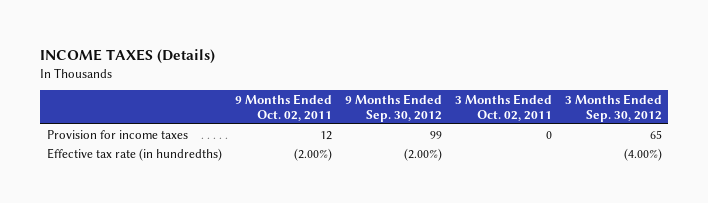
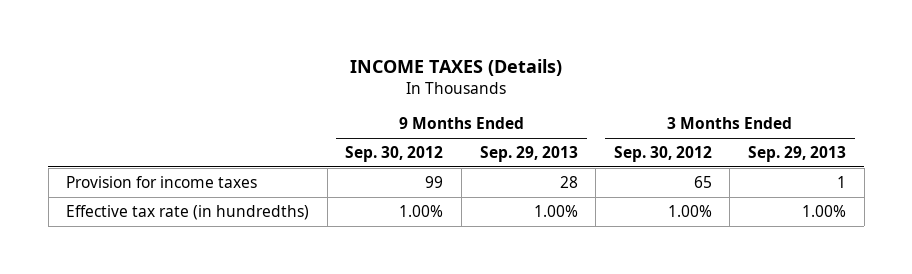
- | 9 Months Ended Oct. 02, 2011 | 9 Months Ended Sep. 30, 2012 | 3 Months Ended Oct. 02, 2011 | 3 Months Ended Sep. 30, 2012
+ | 9 Months Ended Sep. 30, 2012 | 9 Months Ended Sep. 29, 2013 | 3 Months Ended Sep. 30, 2012 | 3 Months Ended Sep. 29, 2013
- Effective tax rate (in hundredths) | (2.00%) | (2.00%) | | (4.00%)
+ Effective tax rate (in hundredths) | 1.00% | 1.00% | 1.00% | 1.00%

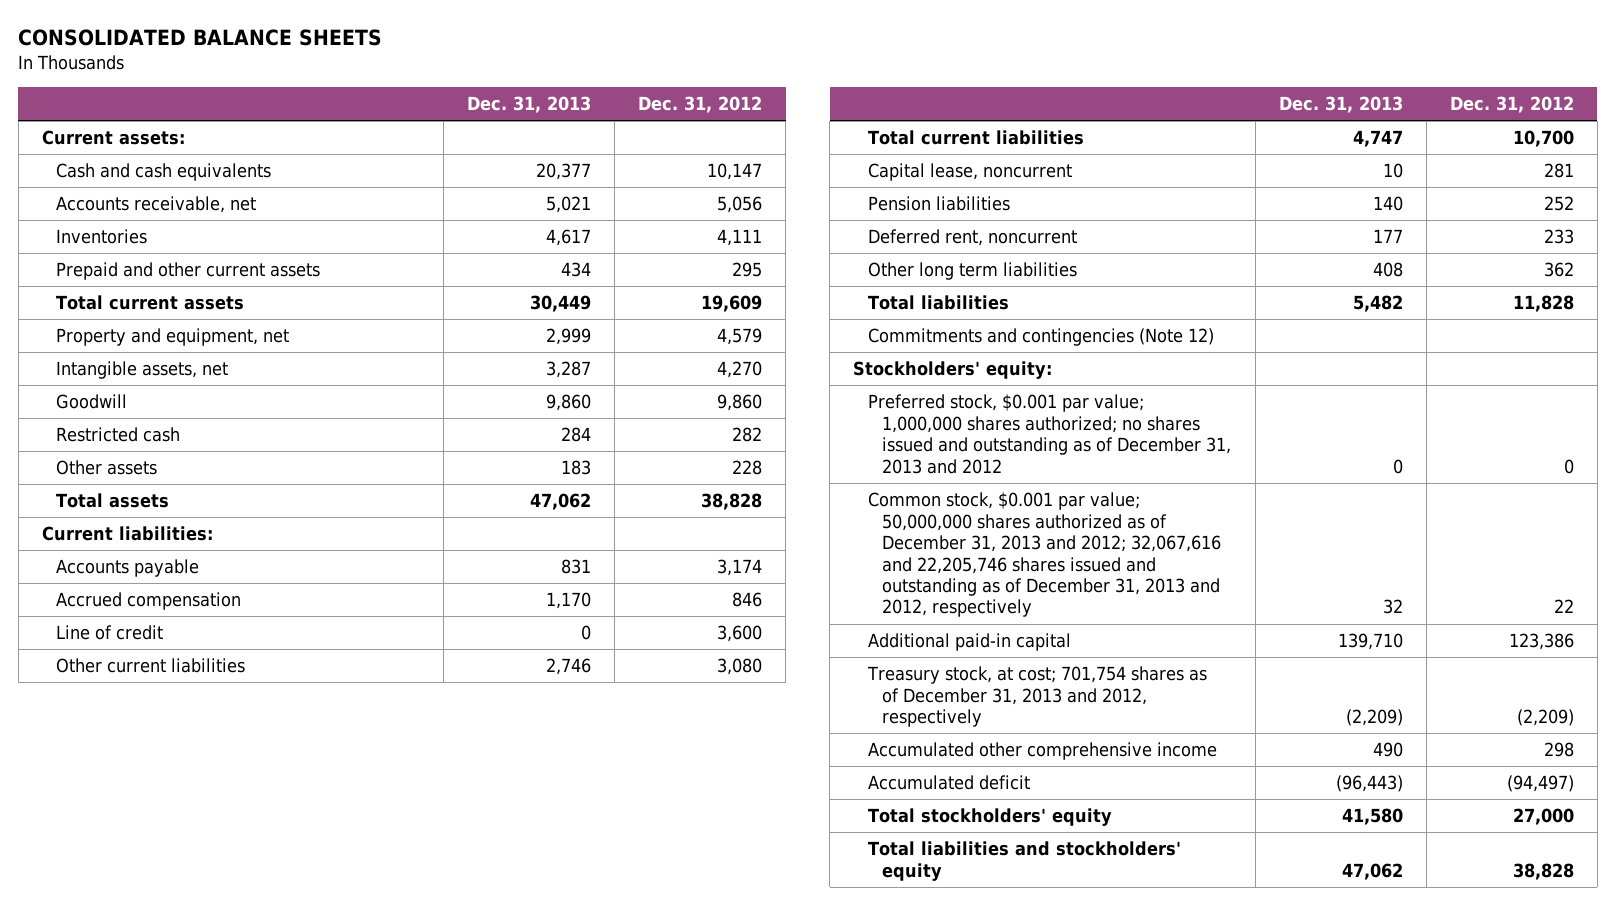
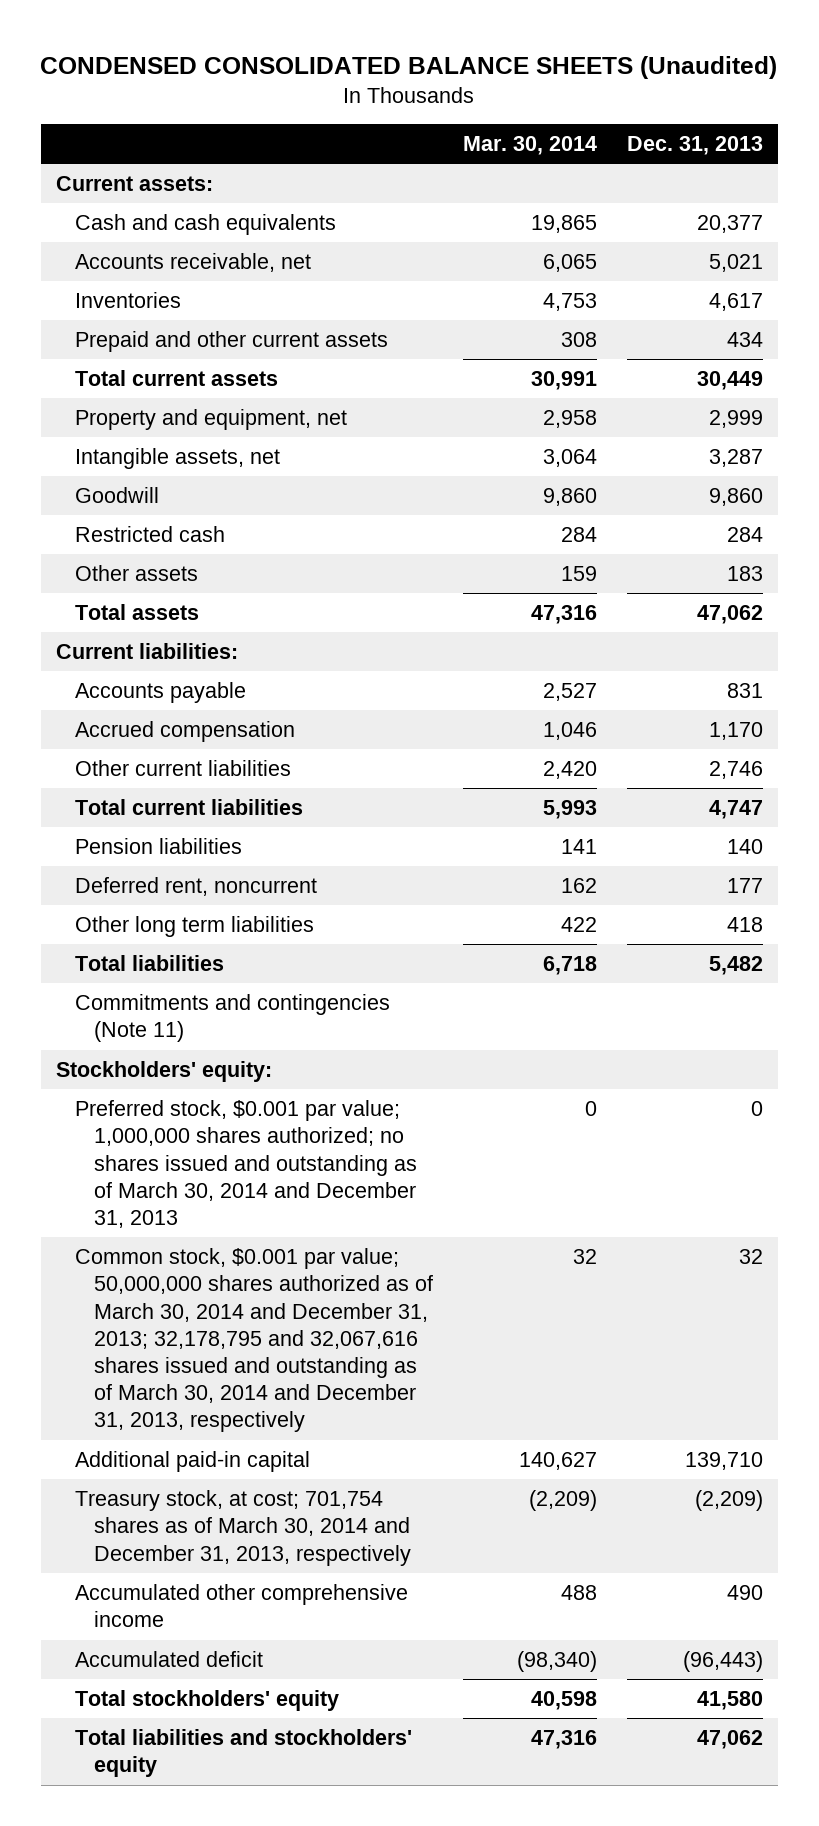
- CONSOLIDATED BALANCE SHEETS
+ CONDENSED CONSOLIDATED BALANCE SHEETS (Unaudited)
- | Dec. 31, 2013 | Dec. 31, 2012
+ | Mar. 30, 2014 | Dec. 31, 2013
- Line of credit | 0 | 3,600
- Capital lease, noncurrent | 10 | 281
- Other long term liabilities | 408 | 362
+ Other long term liabilities | 422 | 418
- Commitments and contingencies (Note 12)
+ Commitments and contingencies (Note 11)
- Preferred stock, $0.001 par value; 1,000,000 shares authorized; no shares issued and outstanding as of December 31, 2013 and 2012 | 0 | 0
- Common stock, $0.001 par value; 50,000,000 shares authorized as of December 31, 2013 and 2012; 32,067,616 and 22,205,746 shares issued and outstanding as of December 31, 2013 and 2012, respectively | 32 | 22
+ Preferred stock, $0.001 par value; 1,000,000 shares authorized; no shares issued and outstanding as of March 30, 2014 and December 31, 2013 | 0 | 0
+ Common stock, $0.001 par value; 50,000,000 shares authorized as of March 30, 2014 and December 31, 2013; 32,178,795 and 32,067,616 shares issued and outstanding as of March 30, 2014 and December 31, 2013, respectively | 32 | 32
- Treasury stock, at cost; 701,754 shares as of December 31, 2013 and 2012, respectively | (2,209) | (2,209)
+ Treasury stock, at cost; 701,754 shares as of March 30, 2014 and December 31, 2013, respectively | (2,209) | (2,209)

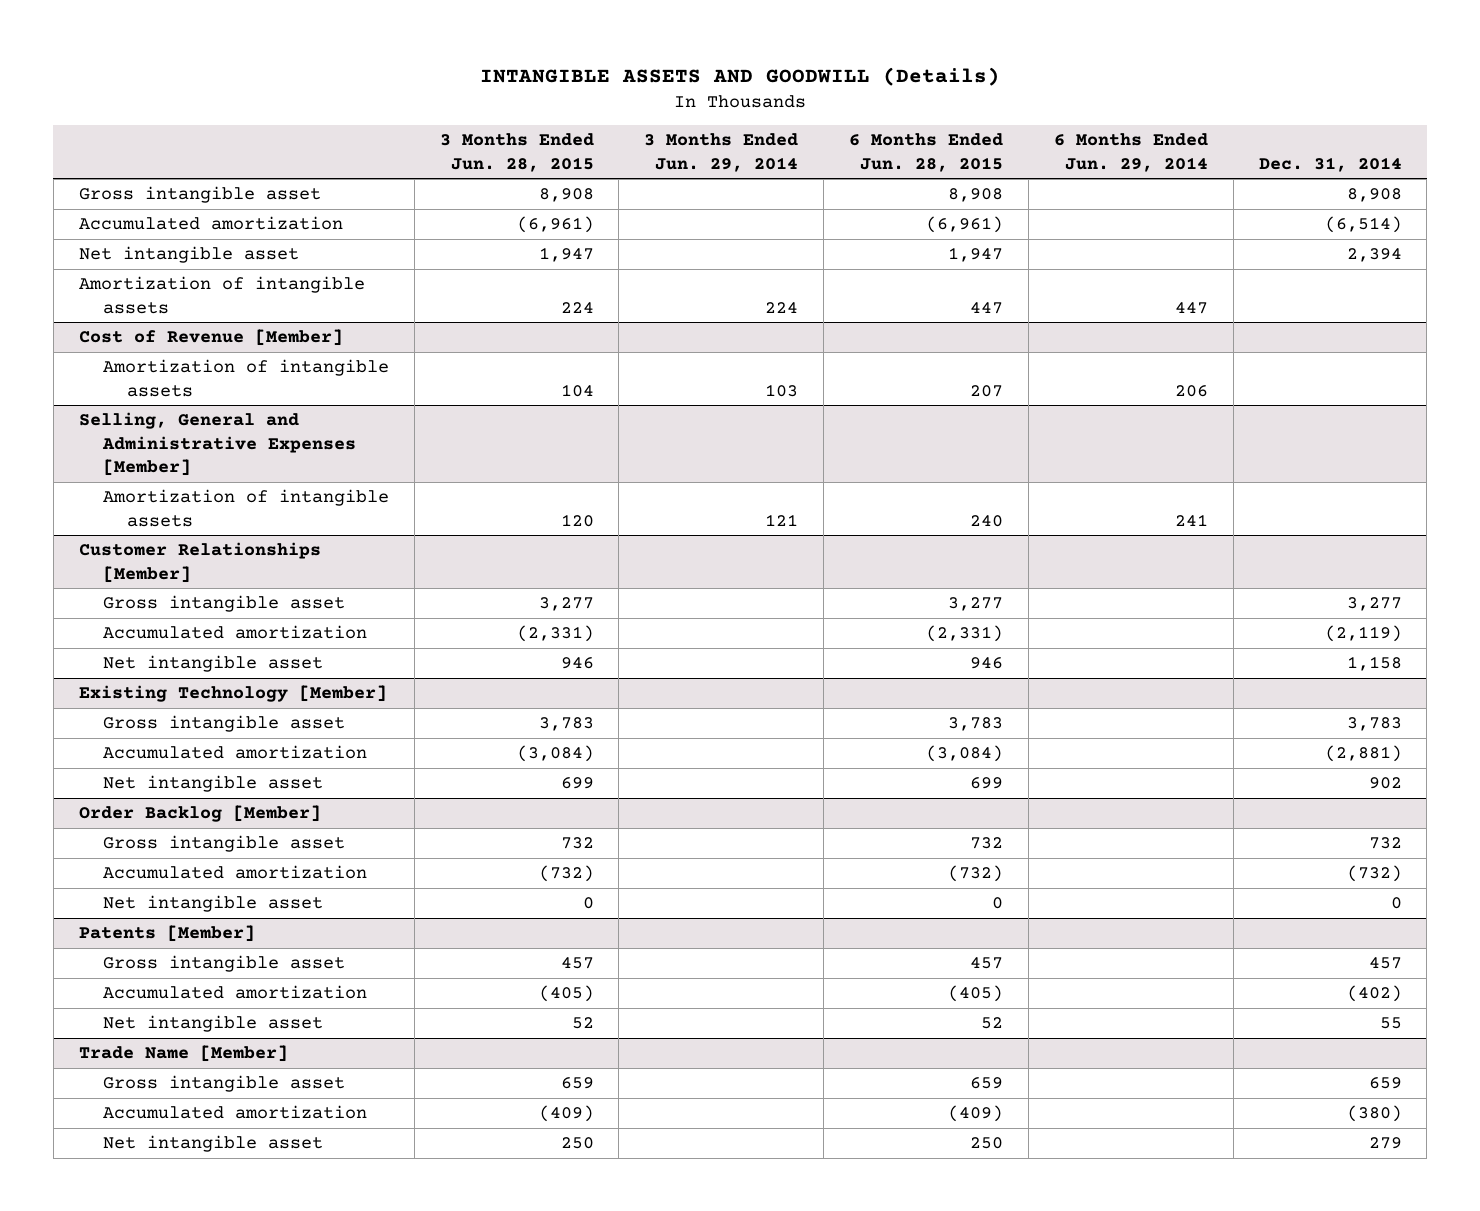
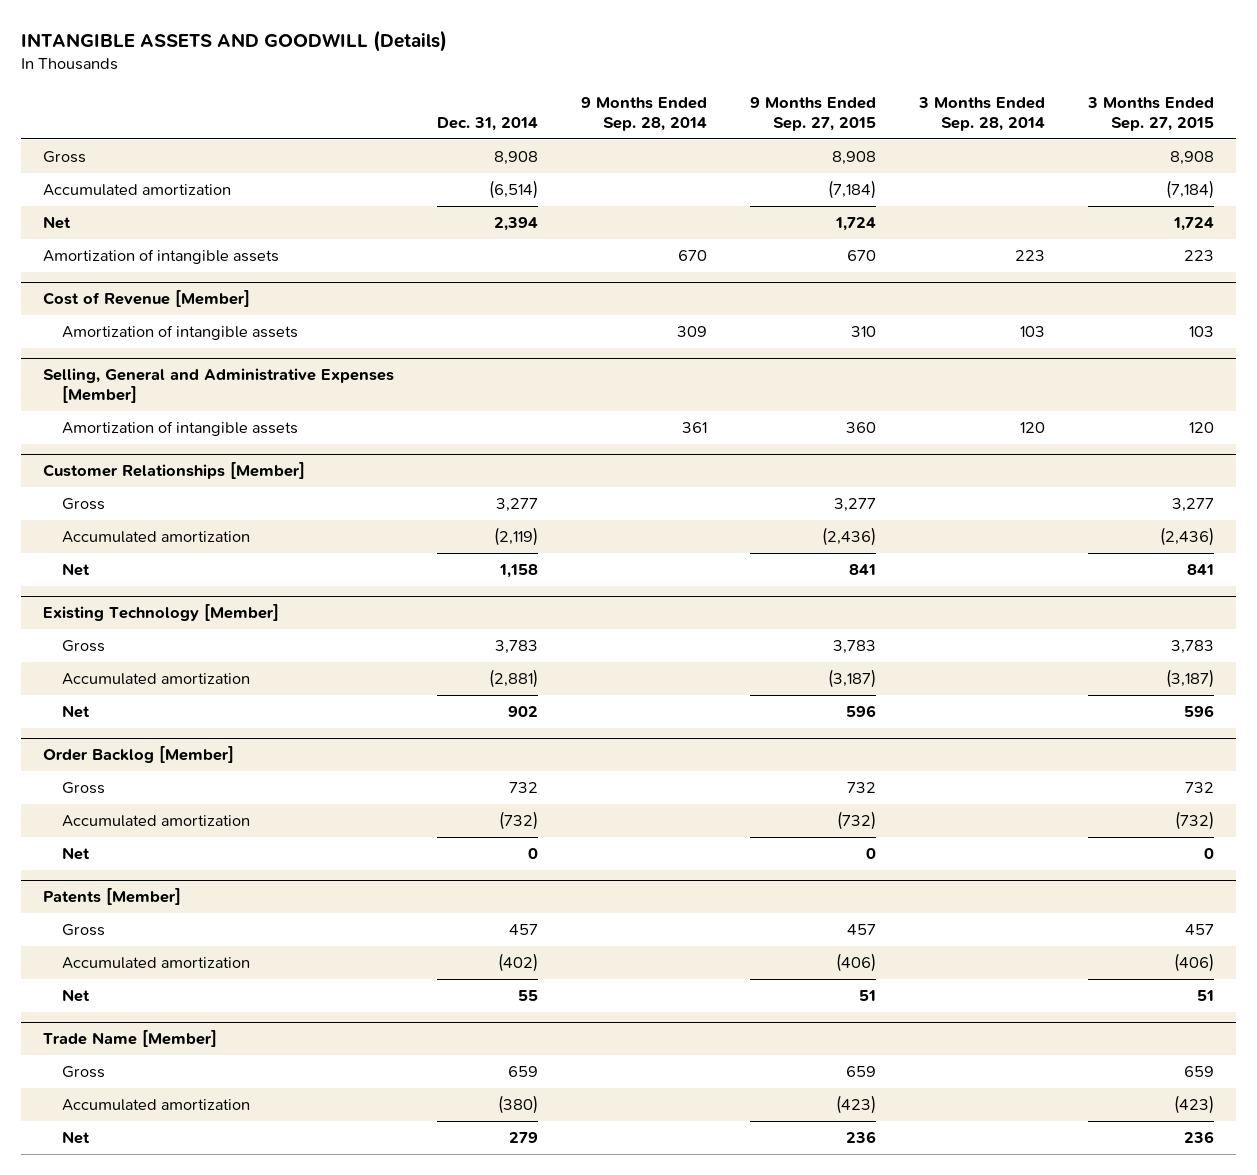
- | 3 Months Ended Jun. 28, 2015 | 3 Months Ended Jun. 29, 2014 | 6 Months Ended Jun. 28, 2015 | 6 Months Ended Jun. 29, 2014 | Dec. 31, 2014
+ | Dec. 31, 2014 | 9 Months Ended Sep. 28, 2014 | 9 Months Ended Sep. 27, 2015 | 3 Months Ended Sep. 28, 2014 | 3 Months Ended Sep. 27, 2015
- Gross intangible asset | 8,908 | | 8,908 | | 8,908
+ Gross | 8,908 | | 8,908 | | 8,908
- Net intangible asset | 1,947 | | 1,947 | | 2,394
+ Net | 2,394 | | 1,724 | | 1,724
@ Customer Relationships [Member]
- Gross intangible asset | 3,277 | | 3,277 | | 3,277
+ Gross | 3,277 | | 3,277 | | 3,277
- Net intangible asset | 946 | | 946 | | 1,158
+ Net | 1,158 | | 841 | | 841
@ Existing Technology [Member]
- Gross intangible asset | 3,783 | | 3,783 | | 3,783
+ Gross | 3,783 | | 3,783 | | 3,783
- Net intangible asset | 699 | | 699 | | 902
+ Net | 902 | | 596 | | 596
@ Order Backlog [Member]
- Gross intangible asset | 732 | | 732 | | 732
+ Gross | 732 | | 732 | | 732
- Net intangible asset | 0 | | 0 | | 0
+ Net | 0 | | 0 | | 0
@ Patents [Member]
- Gross intangible asset | 457 | | 457 | | 457
+ Gross | 457 | | 457 | | 457
- Net intangible asset | 52 | | 52 | | 55
+ Net | 55 | | 51 | | 51
@ Trade Name [Member]
- Gross intangible asset | 659 | | 659 | | 659
+ Gross | 659 | | 659 | | 659
- Net intangible asset | 250 | | 250 | | 279
+ Net | 279 | | 236 | | 236

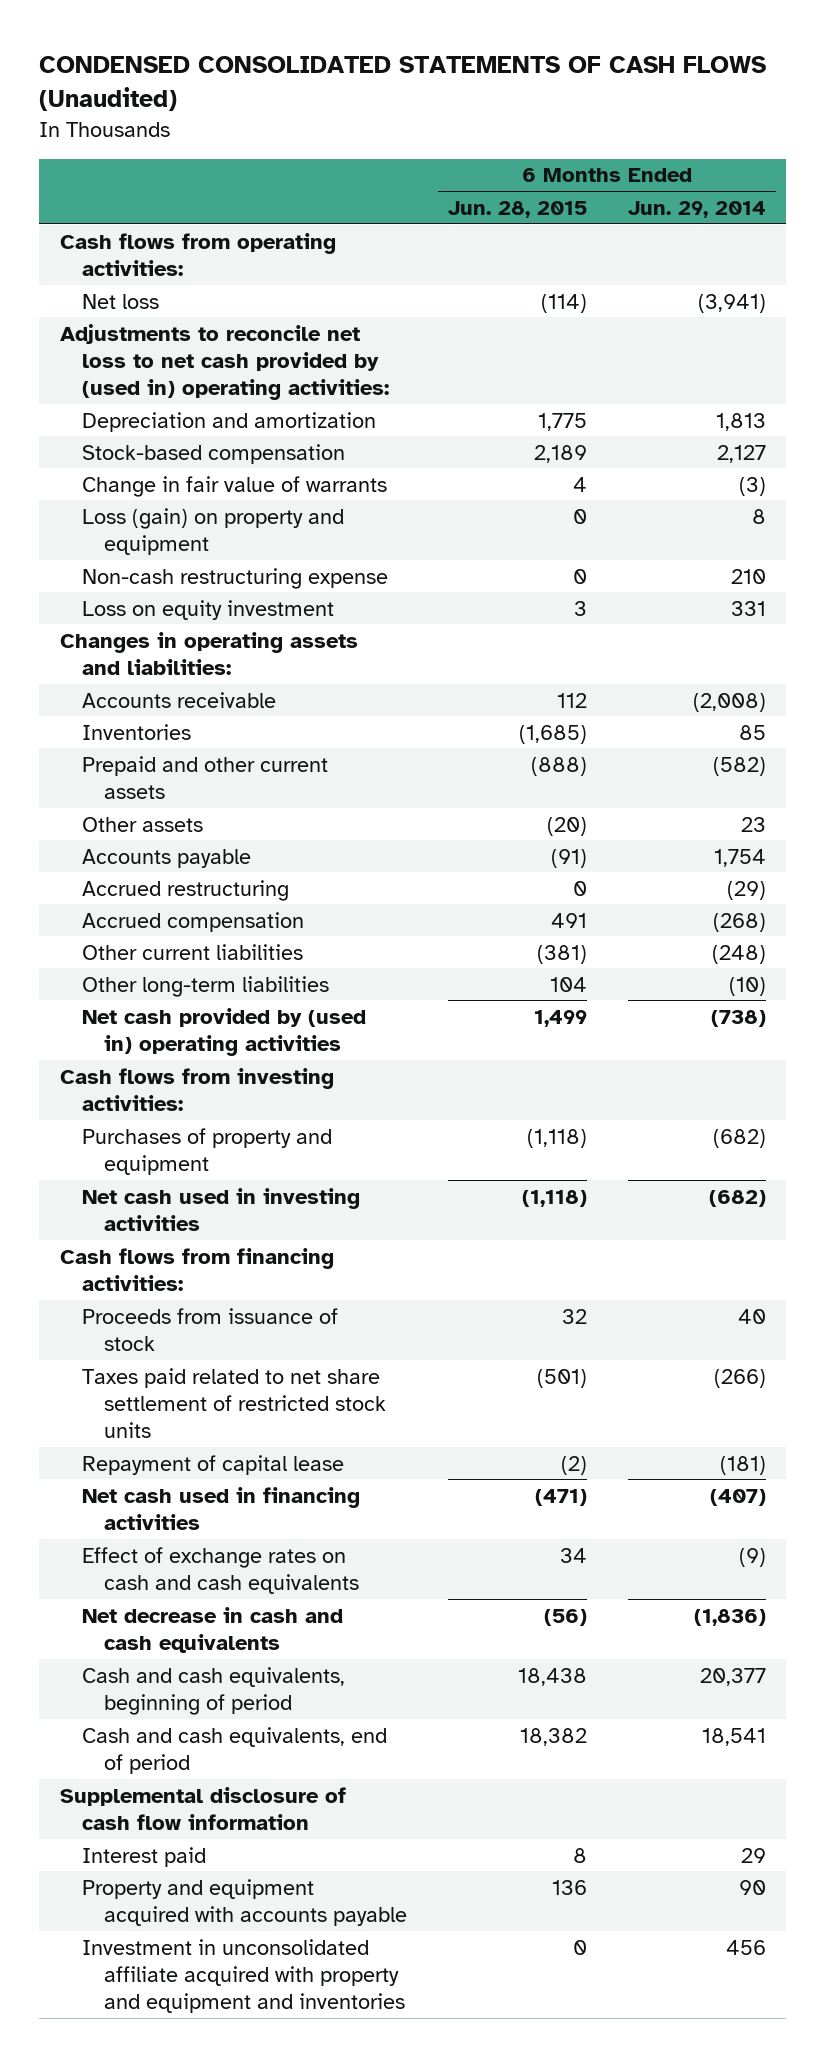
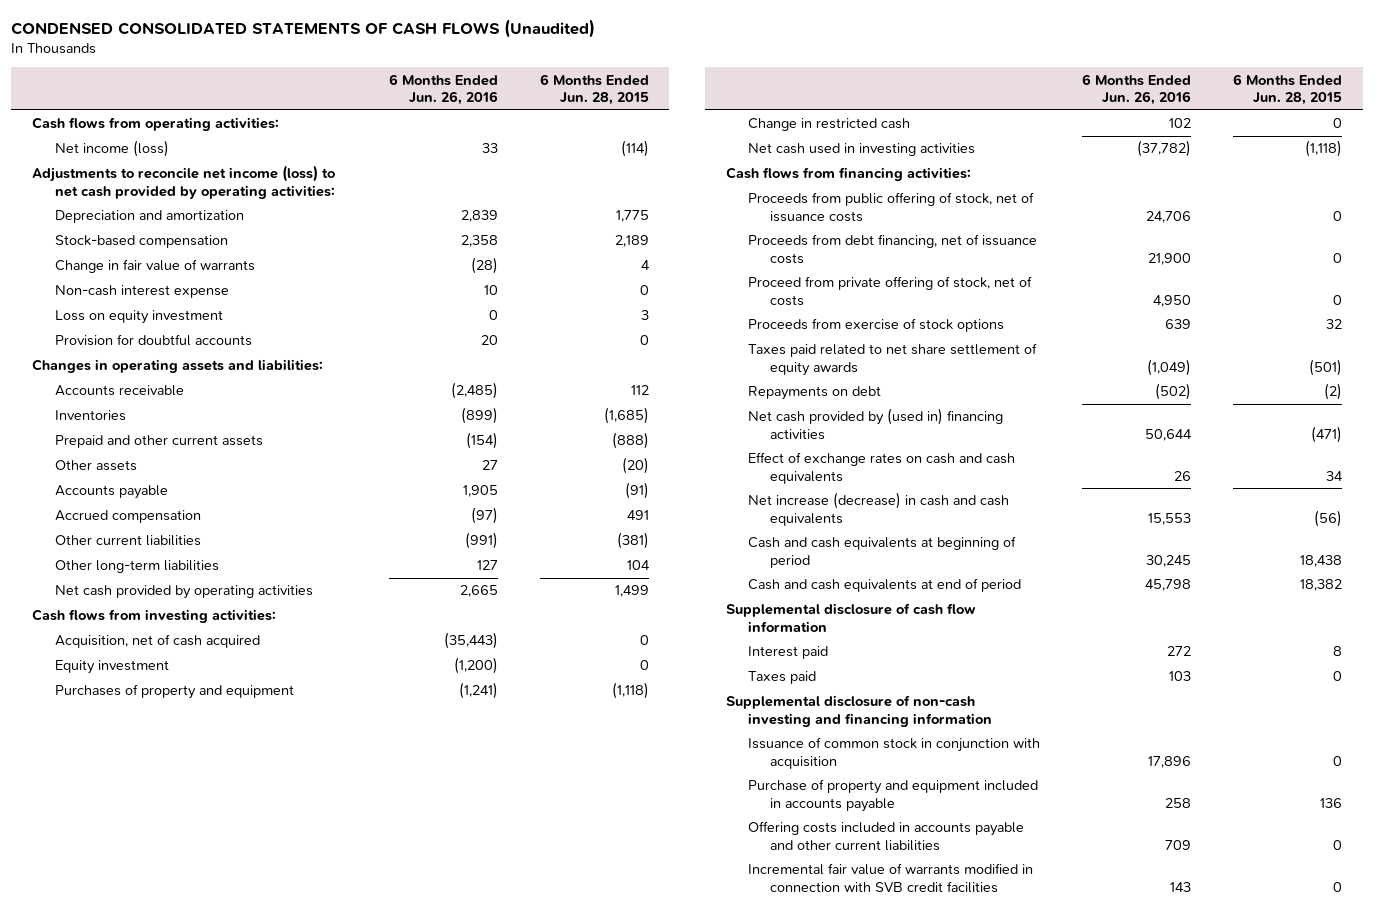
- | 6 Months Ended Jun. 28, 2015 | 6 Months Ended Jun. 29, 2014
+ | 6 Months Ended Jun. 26, 2016 | 6 Months Ended Jun. 28, 2015
- Net loss | (114) | (3,941)
- Adjustments to reconcile net loss to net cash provided by (used in) operating activities:
+ Net income (loss) | 33 | (114)
+ Adjustments to reconcile net income (loss) to net cash provided by operating activities:
- Loss (gain) on property and equipment | 0 | 8
- Non-cash restructuring expense | 0 | 210
+ Non-cash interest expense | 10 | 0
+ Provision for doubtful accounts | 20 | 0
- Accrued restructuring | 0 | (29)
- Net cash provided by (used in) operating activities | 1,499 | (738)
+ Net cash provided by operating activities | 2,665 | 1,499
+ Acquisition, net of cash acquired | (35,443) | 0
+ Equity investment | (1,200) | 0
+ Change in restricted cash | 102 | 0
- Proceeds from issuance of stock | 32 | 40
- Taxes paid related to net share settlement of restricted stock units | (501) | (266)
- Repayment of capital lease | (2) | (181)
- Net cash used in financing activities | (471) | (407)
+ Proceeds from public offering of stock, net of issuance costs | 24,706 | 0
+ Proceeds from debt financing, net of issuance costs | 21,900 | 0
+ Proceed from private offering of stock, net of costs | 4,950 | 0
+ Proceeds from exercise of stock options | 639 | 32
+ Taxes paid related to net share settlement of equity awards | (1,049) | (501)
+ Repayments on debt | (502) | (2)
+ Net cash provided by (used in) financing activities | 50,644 | (471)
- Net decrease in cash and cash equivalents | (56) | (1,836)
- Cash and cash equivalents, beginning of period | 18,438 | 20,377
- Cash and cash equivalents, end of period | 18,382 | 18,541
+ Net increase (decrease) in cash and cash equivalents | 15,553 | (56)
+ Cash and cash equivalents at beginning of period | 30,245 | 18,438
+ Cash and cash equivalents at end of period | 45,798 | 18,382
- Property and equipment acquired with accounts payable | 136 | 90
- Investment in unconsolidated affiliate acquired with property and equipment and inventories | 0 | 456
+ Taxes paid | 103 | 0
+ Supplemental disclosure of non-cash investing and financing information
+ Issuance of common stock in conjunction with acquisition | 17,896 | 0
+ Purchase of property and equipment included in accounts payable | 258 | 136
+ Offering costs included in accounts payable and other current liabilities | 709 | 0
+ Incremental fair value of warrants modified in connection with SVB credit facilities | 143 | 0

